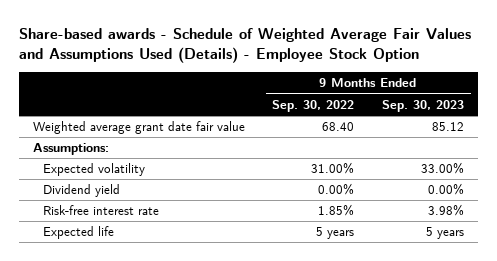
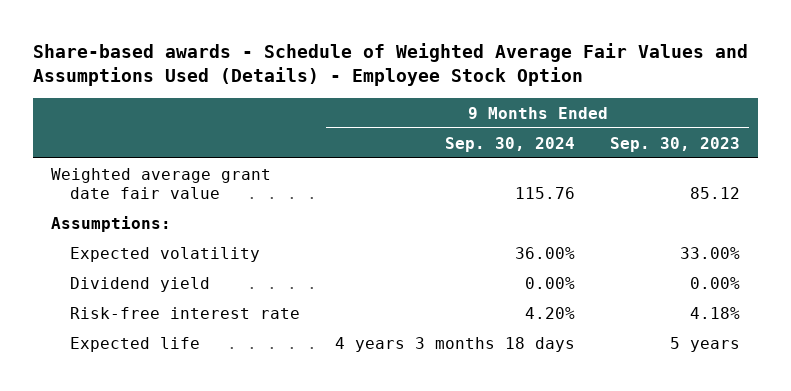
- | 9 Months Ended Sep. 30, 2022 | 9 Months Ended Sep. 30, 2023
+ | 9 Months Ended Sep. 30, 2024 | 9 Months Ended Sep. 30, 2023
- Risk-free interest rate | 1.85% | 3.98%
+ Risk-free interest rate | 4.20% | 4.18%

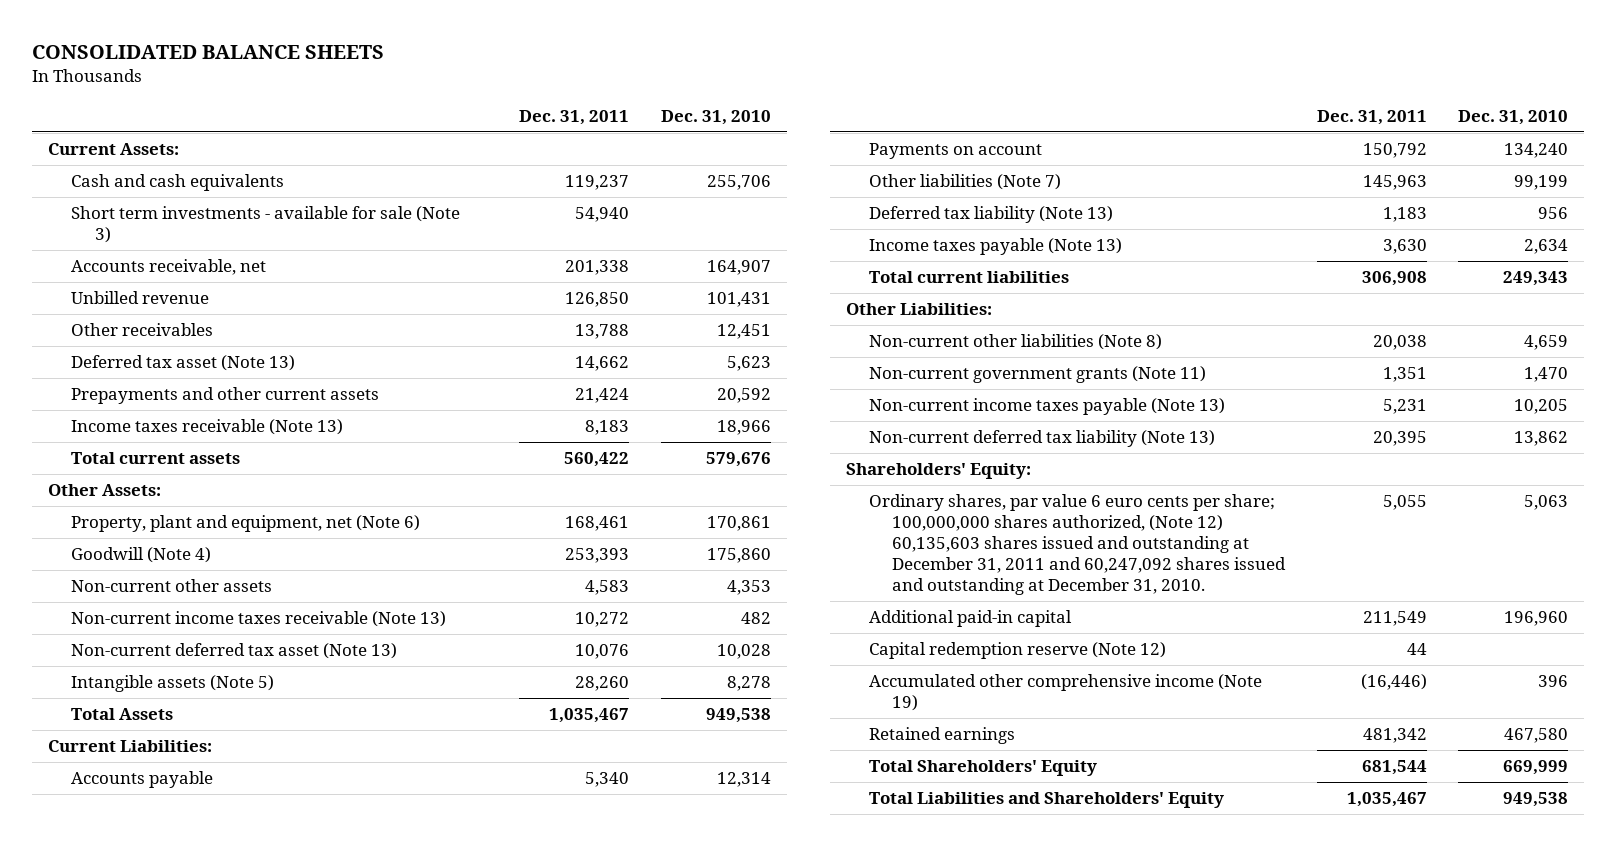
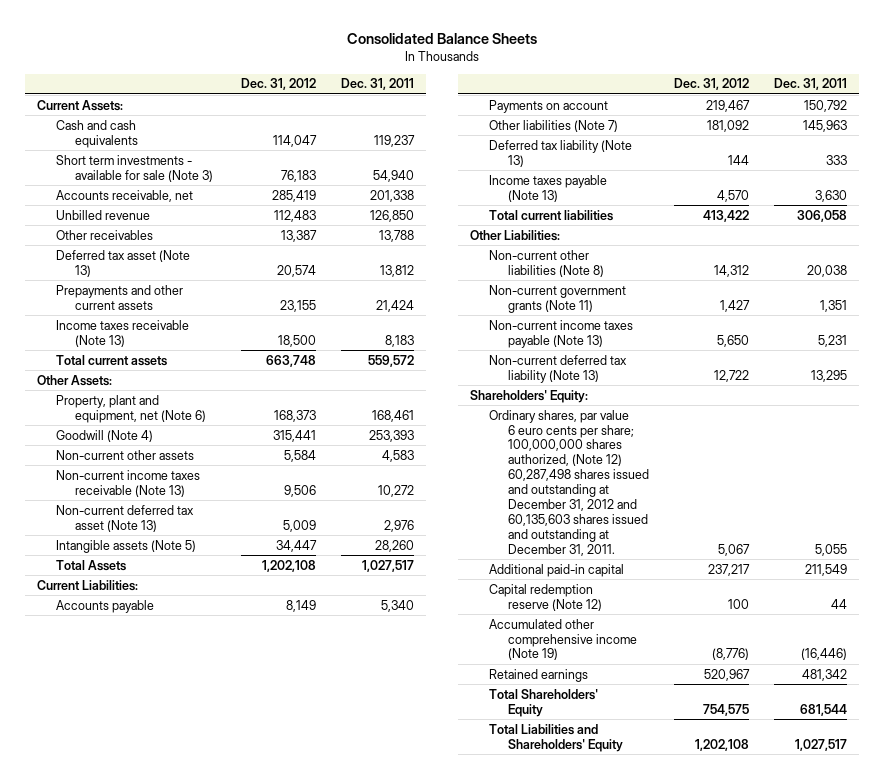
- CONSOLIDATED BALANCE SHEETS
+ Consolidated Balance Sheets
- | Dec. 31, 2011 | Dec. 31, 2010
+ | Dec. 31, 2012 | Dec. 31, 2011
- Deferred tax asset (Note 13) | 14,662 | 5,623
+ Deferred tax asset (Note 13) | 20,574 | 13,812
- Total current assets | 560,422 | 579,676
+ Total current assets | 663,748 | 559,572
- Non-current deferred tax asset (Note 13) | 10,076 | 10,028
+ Non-current deferred tax asset (Note 13) | 5,009 | 2,976
- Total Assets | 1,035,467 | 949,538
+ Total Assets | 1,202,108 | 1,027,517
- Deferred tax liability (Note 13) | 1,183 | 956
+ Deferred tax liability (Note 13) | 144 | 333
- Total current liabilities | 306,908 | 249,343
+ Total current liabilities | 413,422 | 306,058
- Non-current deferred tax liability (Note 13) | 20,395 | 13,862
+ Non-current deferred tax liability (Note 13) | 12,722 | 13,295
- Ordinary shares, par value 6 euro cents per share; 100,000,000 shares authorized, (Note 12) 60,135,603 shares issued and outstanding at December 31, 2011 and 60,247,092 shares issued and outstanding at December 31, 2010. | 5,055 | 5,063
+ Ordinary shares, par value 6 euro cents per share; 100,000,000 shares authorized, (Note 12) 60,287,498 shares issued and outstanding at December 31, 2012 and 60,135,603 shares issued and outstanding at December 31, 2011. | 5,067 | 5,055
- Total Liabilities and Shareholders' Equity | 1,035,467 | 949,538
+ Total Liabilities and Shareholders' Equity | 1,202,108 | 1,027,517

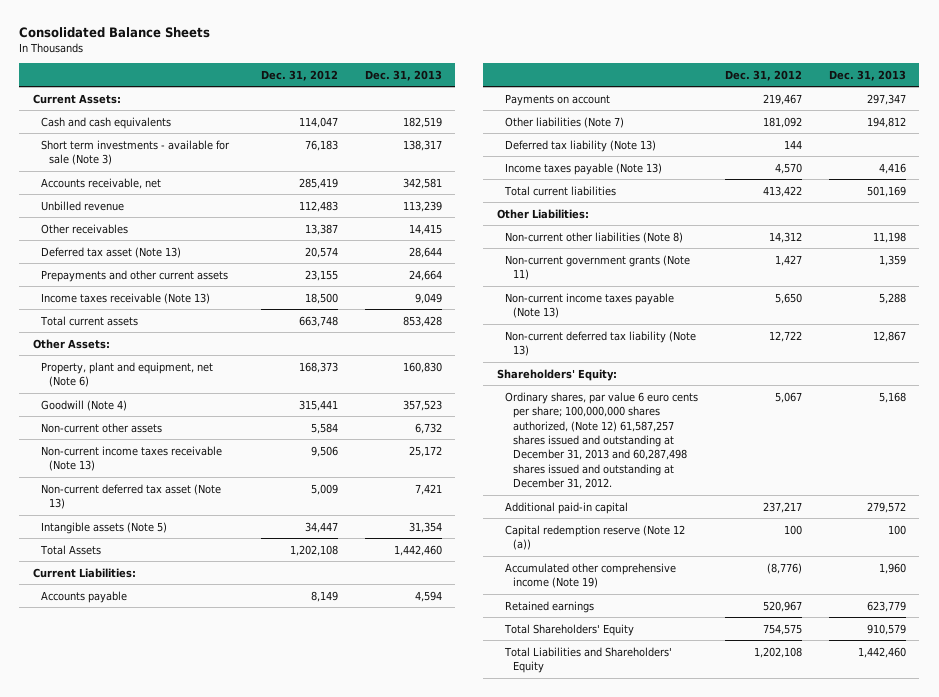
- | Dec. 31, 2012 | Dec. 31, 2011
+ | Dec. 31, 2012 | Dec. 31, 2013
- Ordinary shares, par value 6 euro cents per share; 100,000,000 shares authorized, (Note 12) 60,287,498 shares issued and outstanding at December 31, 2012 and 60,135,603 shares issued and outstanding at December 31, 2011. | 5,067 | 5,055
+ Ordinary shares, par value 6 euro cents per share; 100,000,000 shares authorized, (Note 12) 61,587,257 shares issued and outstanding at December 31, 2013 and 60,287,498 shares issued and outstanding at December 31, 2012. | 5,067 | 5,168
- Capital redemption reserve (Note 12) | 100 | 44
+ Capital redemption reserve (Note 12 (a)) | 100 | 100

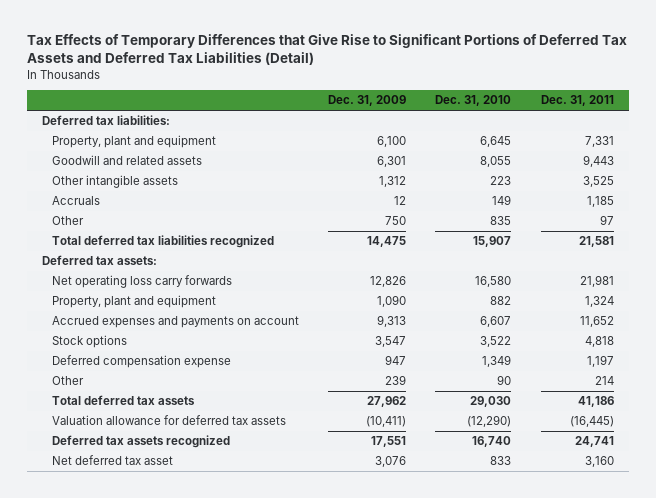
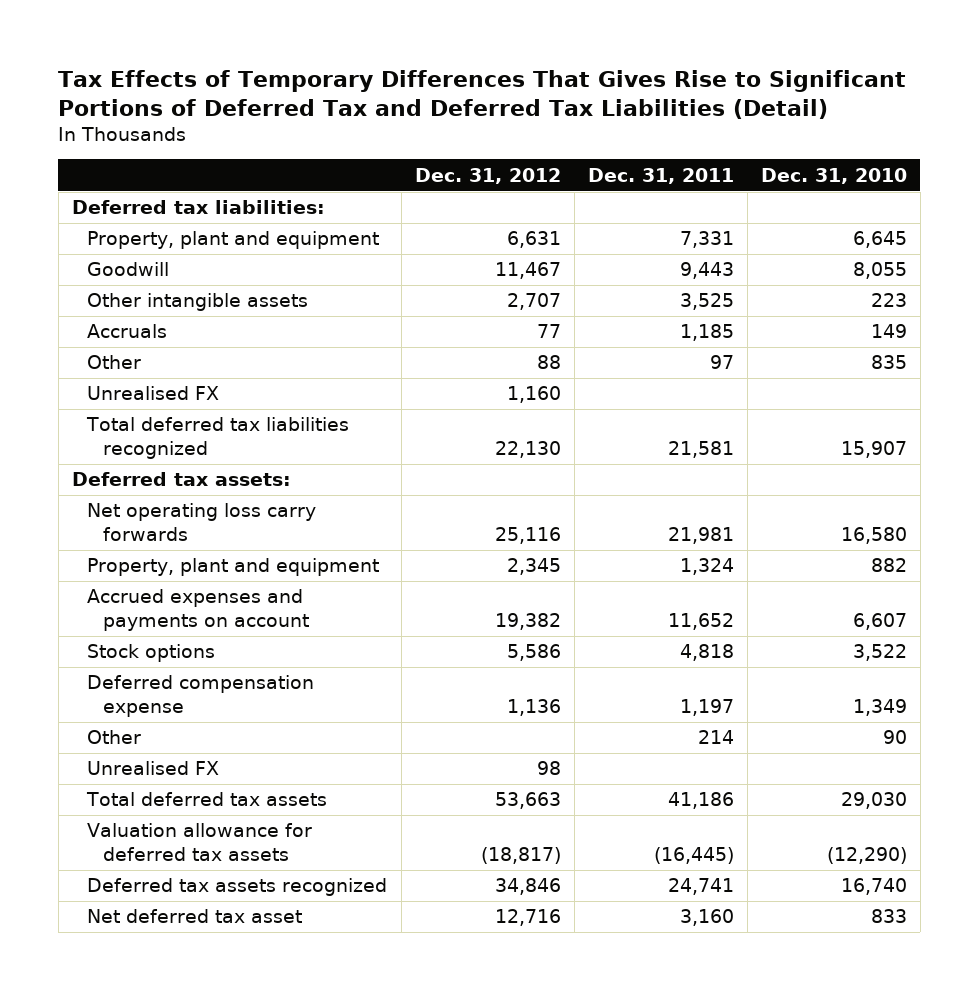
- Tax Effects of Temporary Differences that Give Rise to Significant Portions of Deferred Tax Assets and Deferred Tax Liabilities (Detail)
+ Tax Effects of Temporary Differences That Gives Rise to Significant Portions of Deferred Tax and Deferred Tax Liabilities (Detail)
- | Dec. 31, 2009 | Dec. 31, 2010 | Dec. 31, 2011
+ | Dec. 31, 2012 | Dec. 31, 2011 | Dec. 31, 2010
- Goodwill and related assets | 6,301 | 8,055 | 9,443
+ Goodwill | 11,467 | 9,443 | 8,055
+ Unrealised FX | 1,160 | |
+ Unrealised FX | 98 | |

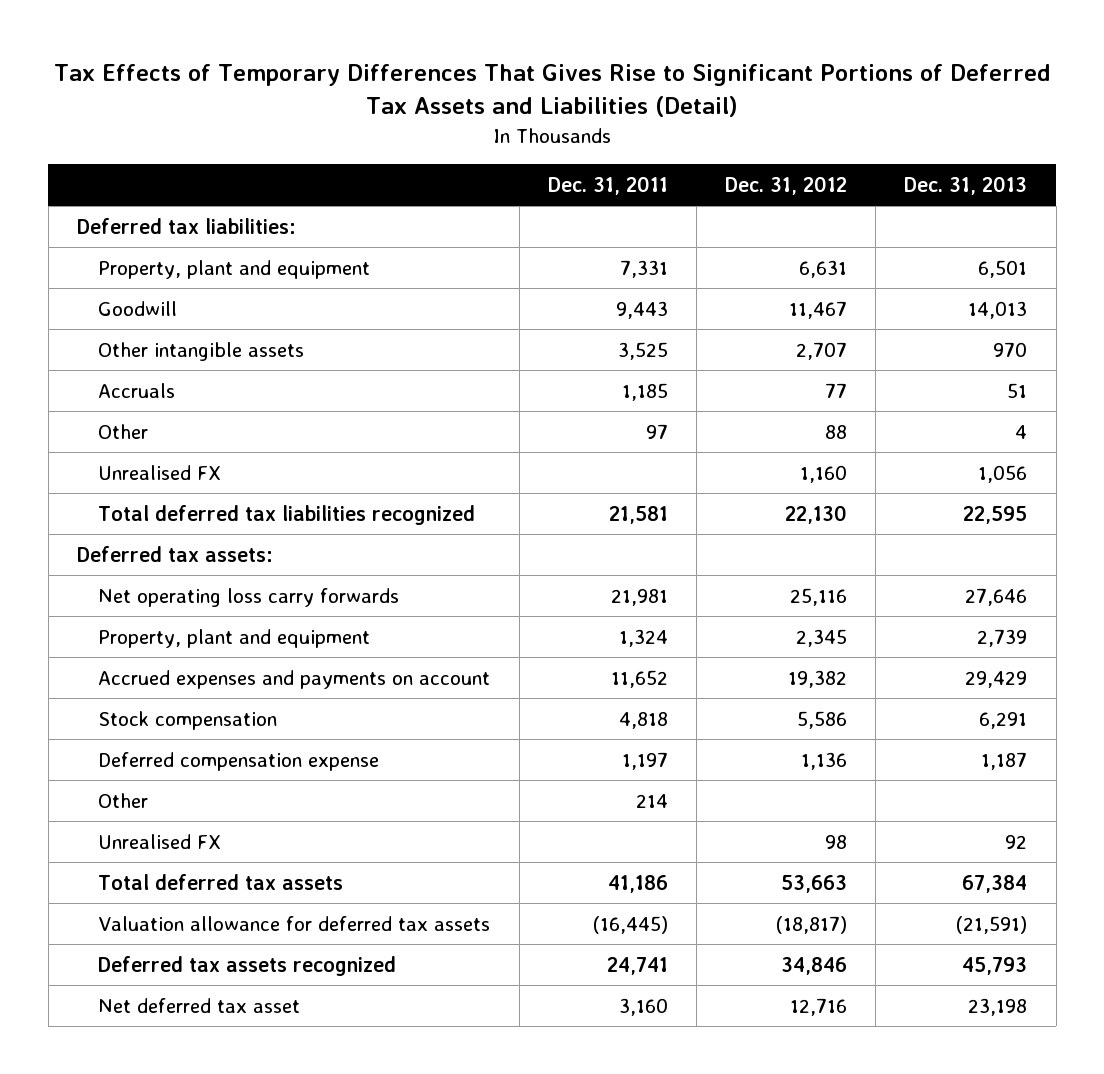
- Tax Effects of Temporary Differences That Gives Rise to Significant Portions of Deferred Tax and Deferred Tax Liabilities (Detail)
+ Tax Effects of Temporary Differences That Gives Rise to Significant Portions of Deferred Tax Assets and Liabilities (Detail)
- | Dec. 31, 2012 | Dec. 31, 2011 | Dec. 31, 2010
+ | Dec. 31, 2011 | Dec. 31, 2012 | Dec. 31, 2013
- Stock options | 5,586 | 4,818 | 3,522
+ Stock compensation | 4,818 | 5,586 | 6,291

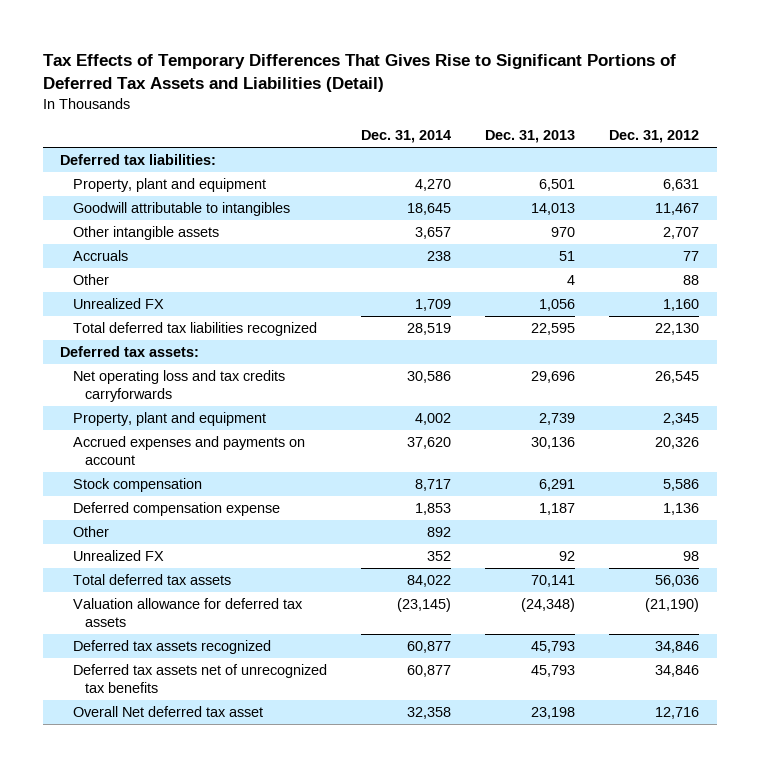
- | Dec. 31, 2011 | Dec. 31, 2012 | Dec. 31, 2013
+ | Dec. 31, 2014 | Dec. 31, 2013 | Dec. 31, 2012
- Goodwill | 9,443 | 11,467 | 14,013
+ Goodwill attributable to intangibles | 18,645 | 14,013 | 11,467
- Unrealised FX | | 1,160 | 1,056
+ Unrealized FX | 1,709 | 1,056 | 1,160
- Net operating loss carry forwards | 21,981 | 25,116 | 27,646
+ Net operating loss and tax credits carryforwards | 30,586 | 29,696 | 26,545
- Accrued expenses and payments on account | 11,652 | 19,382 | 29,429
+ Accrued expenses and payments on account | 37,620 | 30,136 | 20,326
- Unrealised FX | | 98 | 92
- Total deferred tax assets | 41,186 | 53,663 | 67,384
- Valuation allowance for deferred tax assets | (16,445) | (18,817) | (21,591)
+ Unrealized FX | 352 | 92 | 98
+ Total deferred tax assets | 84,022 | 70,141 | 56,036
+ Valuation allowance for deferred tax assets | (23,145) | (24,348) | (21,190)
- Net deferred tax asset | 3,160 | 12,716 | 23,198
+ Deferred tax assets net of unrecognized tax benefits | 60,877 | 45,793 | 34,846
+ Overall Net deferred tax asset | 32,358 | 23,198 | 12,716

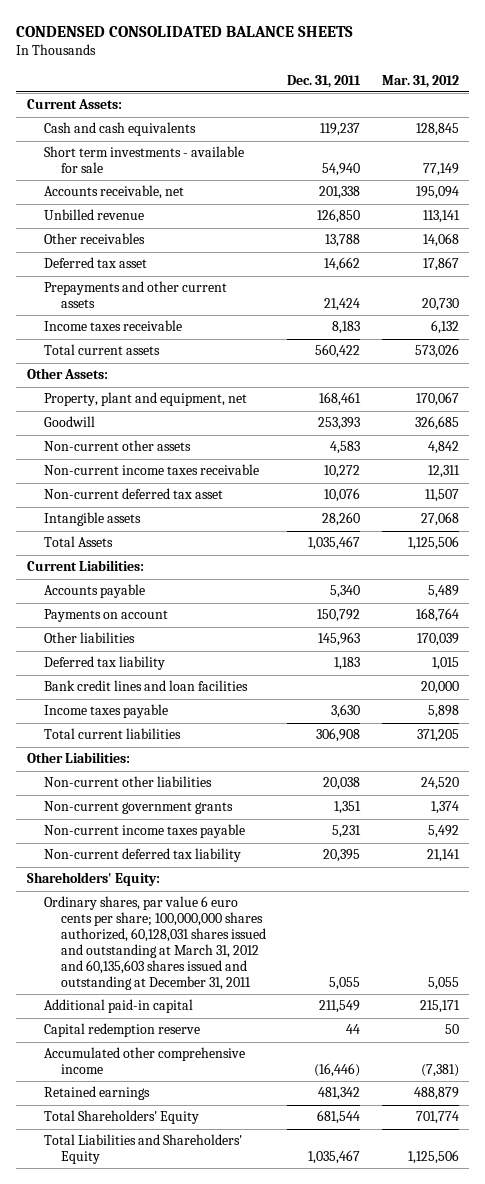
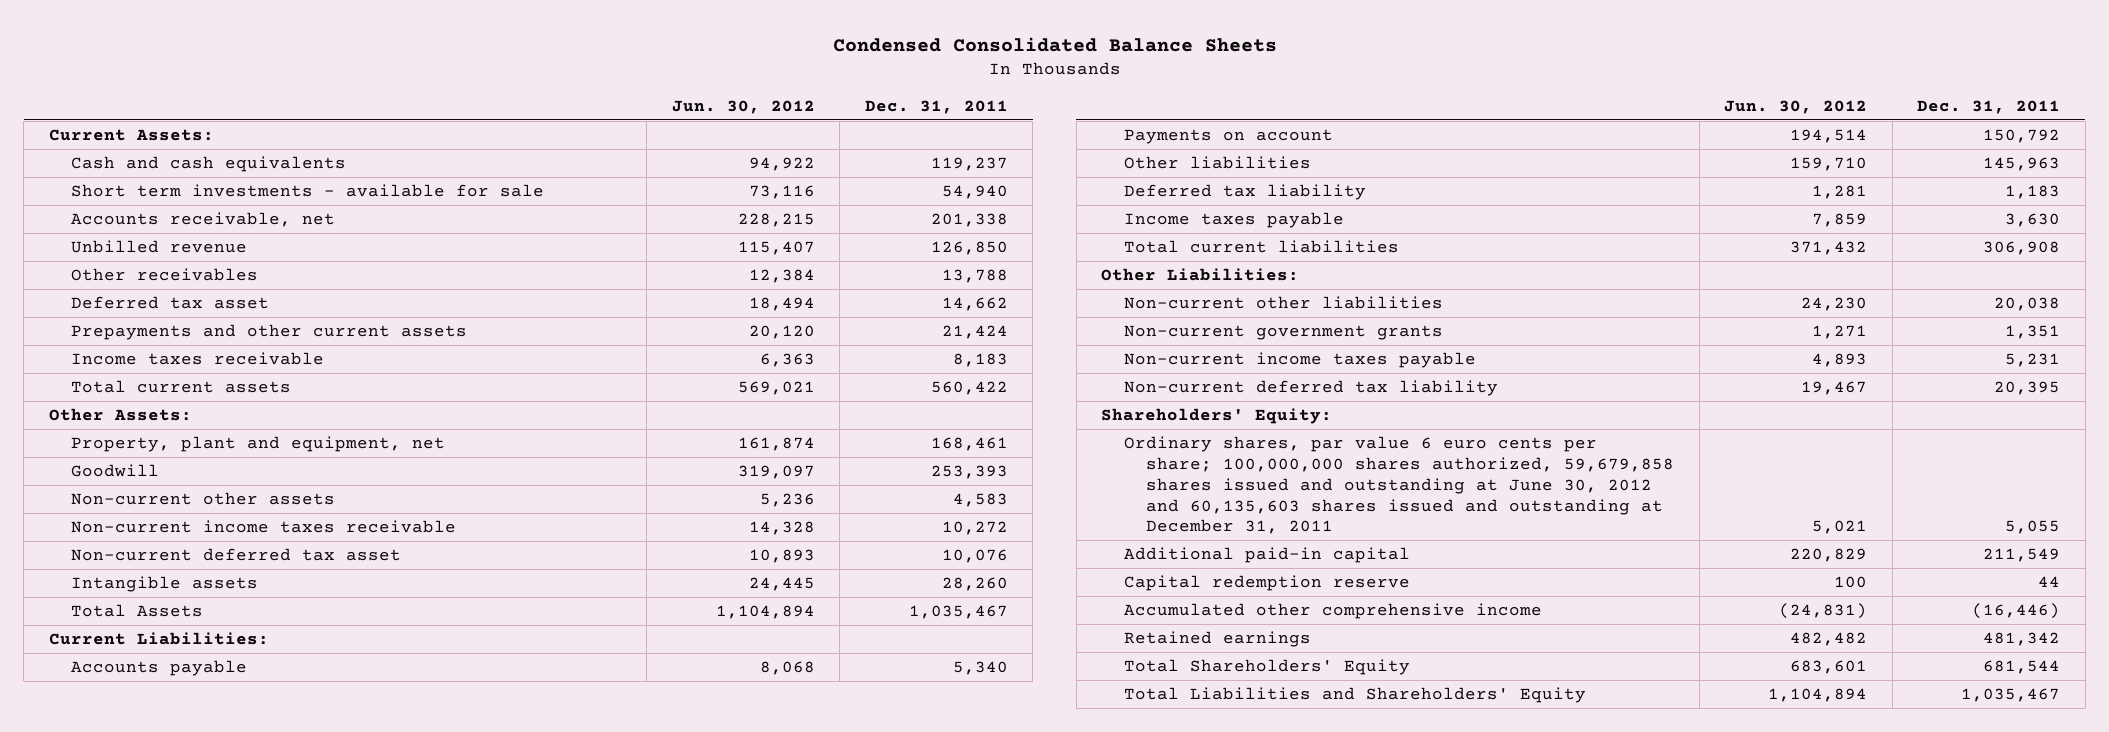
- CONDENSED CONSOLIDATED BALANCE SHEETS
+ Condensed Consolidated Balance Sheets
- | Dec. 31, 2011 | Mar. 31, 2012
+ | Jun. 30, 2012 | Dec. 31, 2011
- Bank credit lines and loan facilities | | 20,000
- Ordinary shares, par value 6 euro cents per share; 100,000,000 shares authorized, 60,128,031 shares issued and outstanding at March 31, 2012 and 60,135,603 shares issued and outstanding at December 31, 2011 | 5,055 | 5,055
+ Ordinary shares, par value 6 euro cents per share; 100,000,000 shares authorized, 59,679,858 shares issued and outstanding at June 30, 2012 and 60,135,603 shares issued and outstanding at December 31, 2011 | 5,021 | 5,055

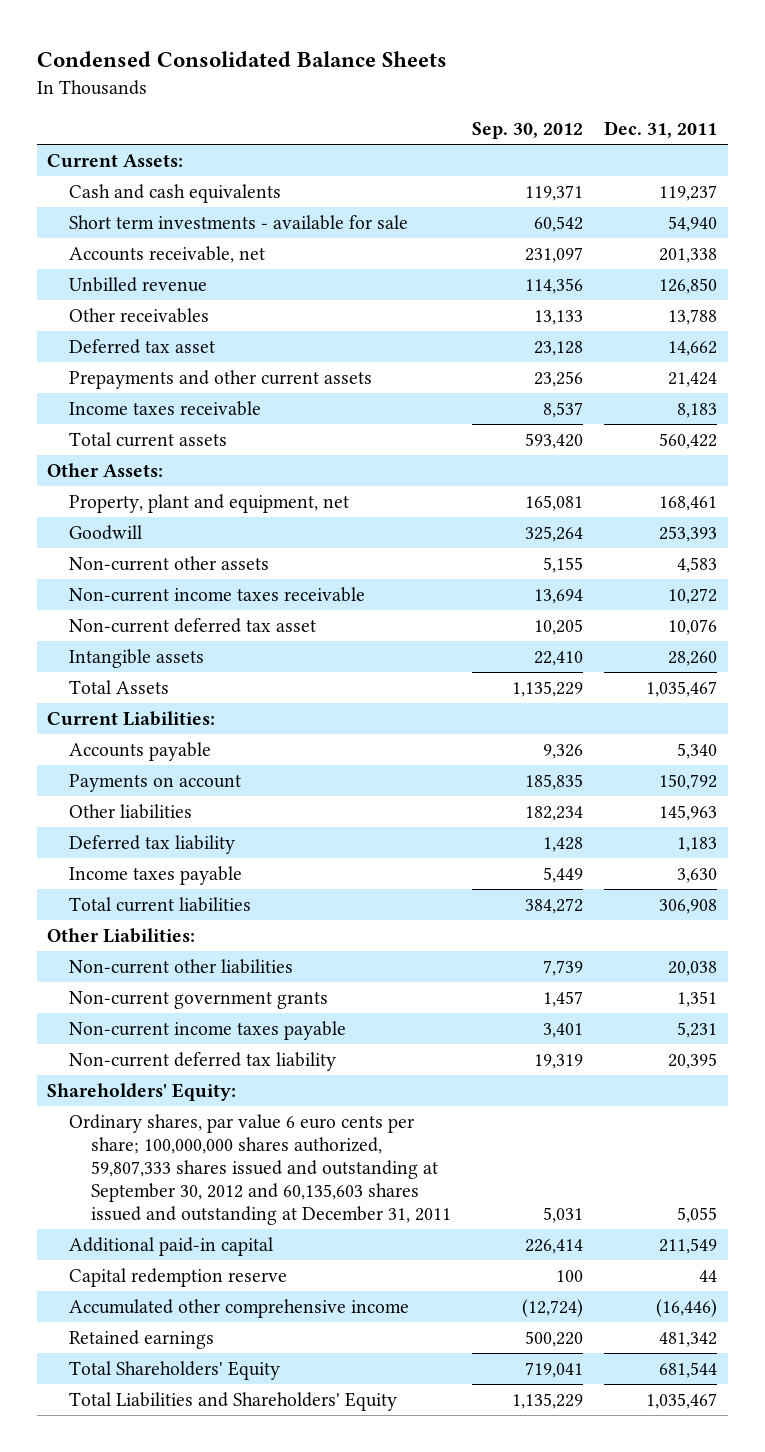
- | Jun. 30, 2012 | Dec. 31, 2011
+ | Sep. 30, 2012 | Dec. 31, 2011
- Ordinary shares, par value 6 euro cents per share; 100,000,000 shares authorized, 59,679,858 shares issued and outstanding at June 30, 2012 and 60,135,603 shares issued and outstanding at December 31, 2011 | 5,021 | 5,055
+ Ordinary shares, par value 6 euro cents per share; 100,000,000 shares authorized, 59,807,333 shares issued and outstanding at September 30, 2012 and 60,135,603 shares issued and outstanding at December 31, 2011 | 5,031 | 5,055

